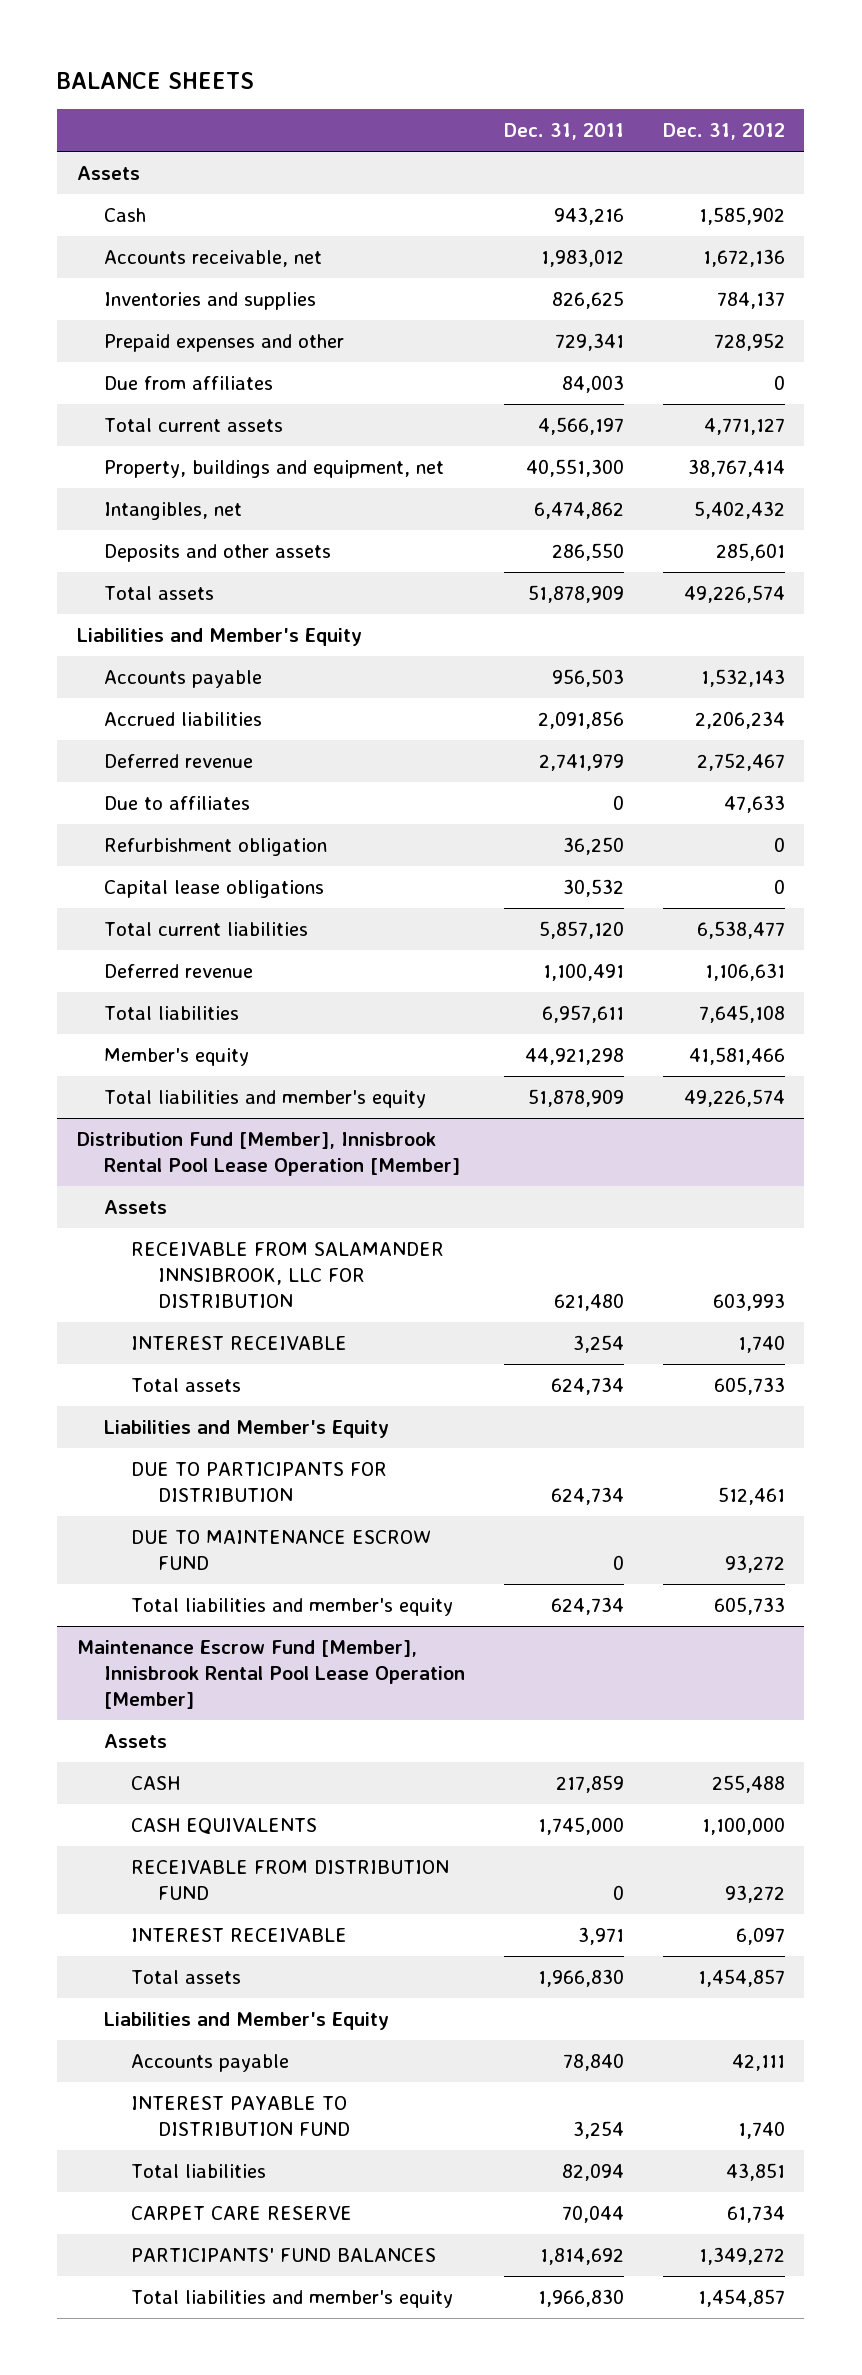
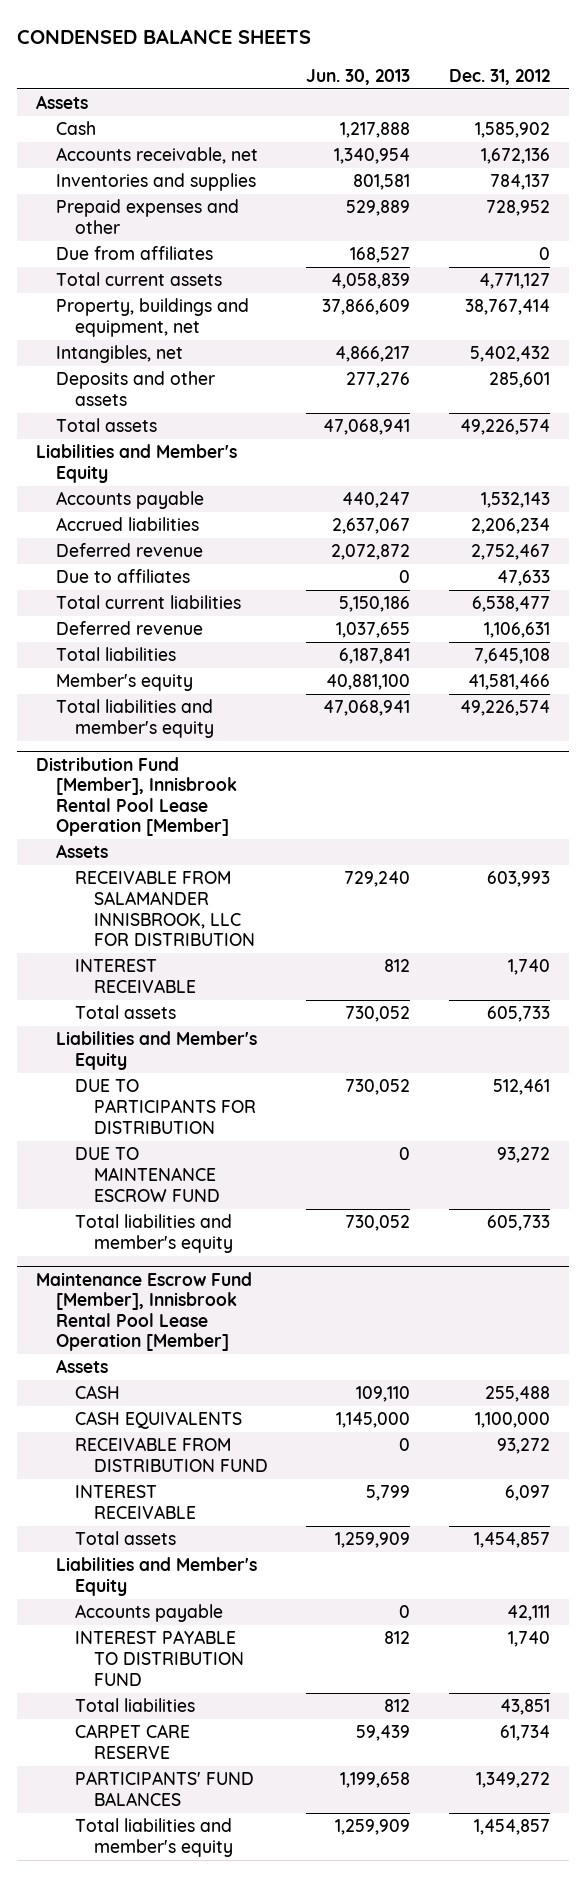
- BALANCE SHEETS
+ CONDENSED BALANCE SHEETS
- | Dec. 31, 2011 | Dec. 31, 2012
+ | Jun. 30, 2013 | Dec. 31, 2012
- Refurbishment obligation | 36,250 | 0
- Capital lease obligations | 30,532 | 0
@ Distribution Fund [Member], Innisbrook Rental Pool Lease Operation [Member]
- RECEIVABLE FROM SALAMANDER INNSIBROOK, LLC FOR DISTRIBUTION | 621,480 | 603,993
+ RECEIVABLE FROM SALAMANDER INNISBROOK, LLC FOR DISTRIBUTION | 729,240 | 603,993

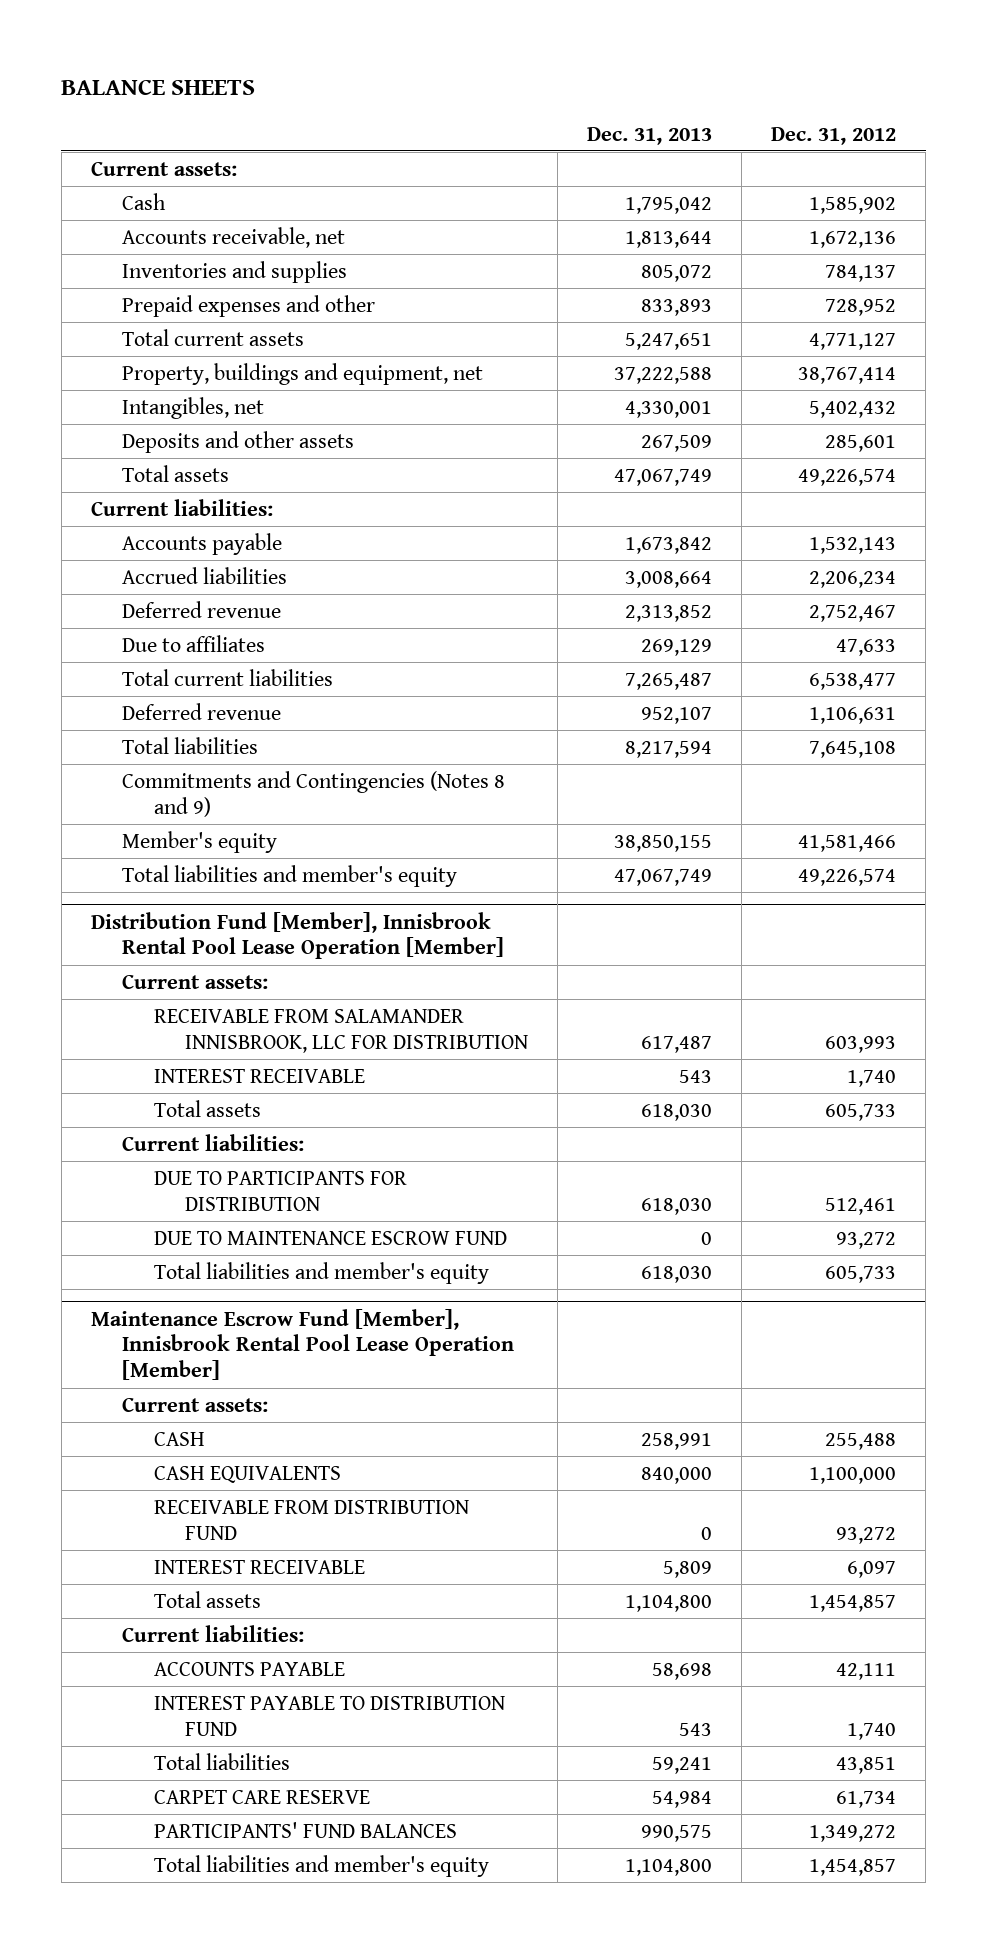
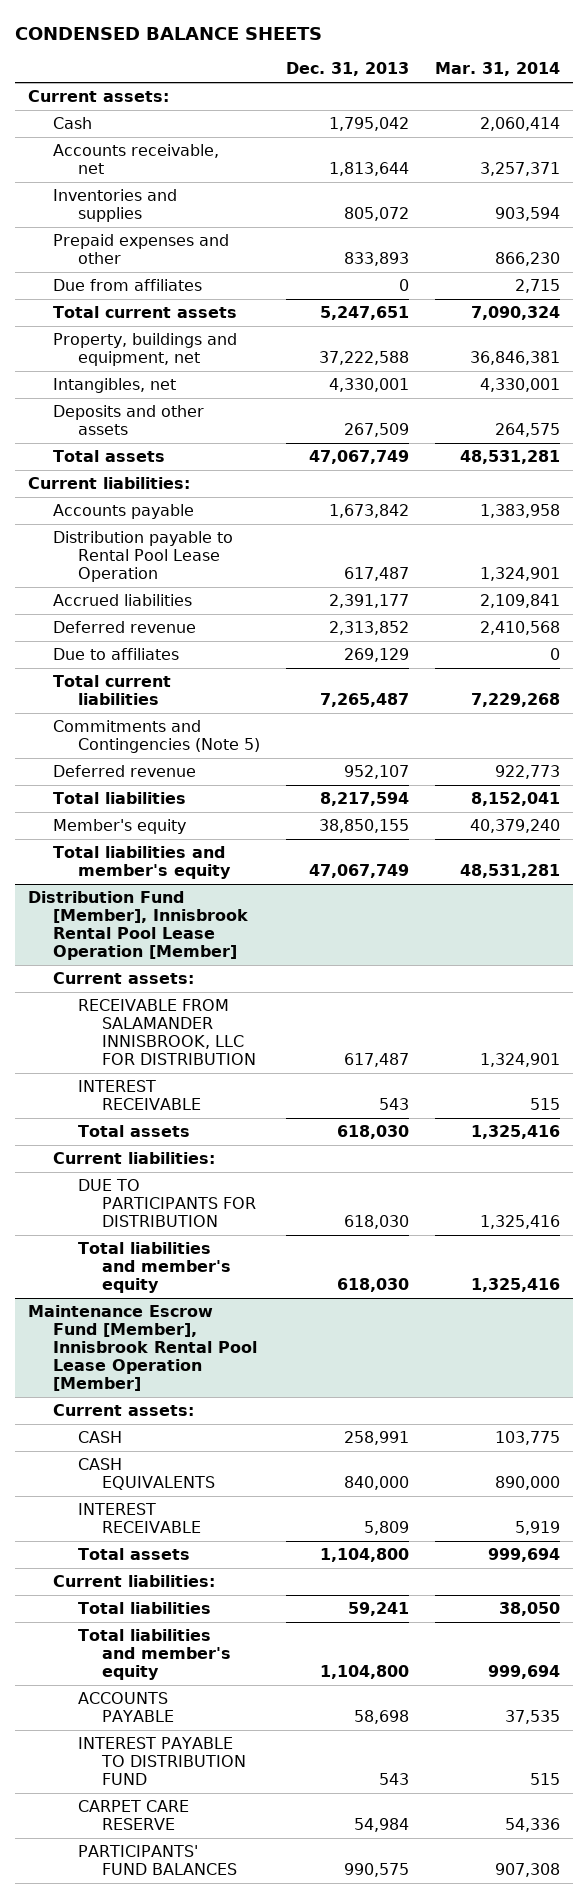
- BALANCE SHEETS
+ CONDENSED BALANCE SHEETS
- | Dec. 31, 2013 | Dec. 31, 2012
+ | Dec. 31, 2013 | Mar. 31, 2014
+ Due from affiliates | 0 | 2,715
- Accrued liabilities | 3,008,664 | 2,206,234
+ Distribution payable to Rental Pool Lease Operation | 617,487 | 1,324,901
+ Accrued liabilities | 2,391,177 | 2,109,841
+ Commitments and Contingencies (Note 5)
- Commitments and Contingencies (Notes 8 and 9)
@ Distribution Fund [Member], Innisbrook Rental Pool Lease Operation [Member]
- DUE TO MAINTENANCE ESCROW FUND | 0 | 93,272
@ Maintenance Escrow Fund [Member], Innisbrook Rental Pool Lease Operation [Member]
- RECEIVABLE FROM DISTRIBUTION FUND | 0 | 93,272
moved up: Total liabilities | 59,241 | 38,050
moved up: Total liabilities and member's equity | 1,104,800 | 999,694

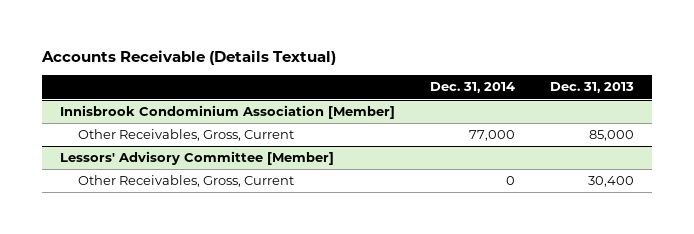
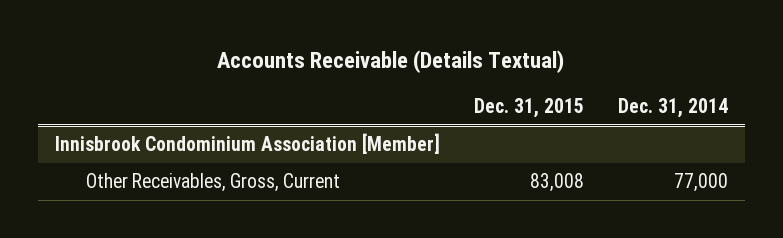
- | Dec. 31, 2014 | Dec. 31, 2013
+ | Dec. 31, 2015 | Dec. 31, 2014
- Lessors' Advisory Committee [Member]
- Other Receivables, Gross, Current | 0 | 30,400

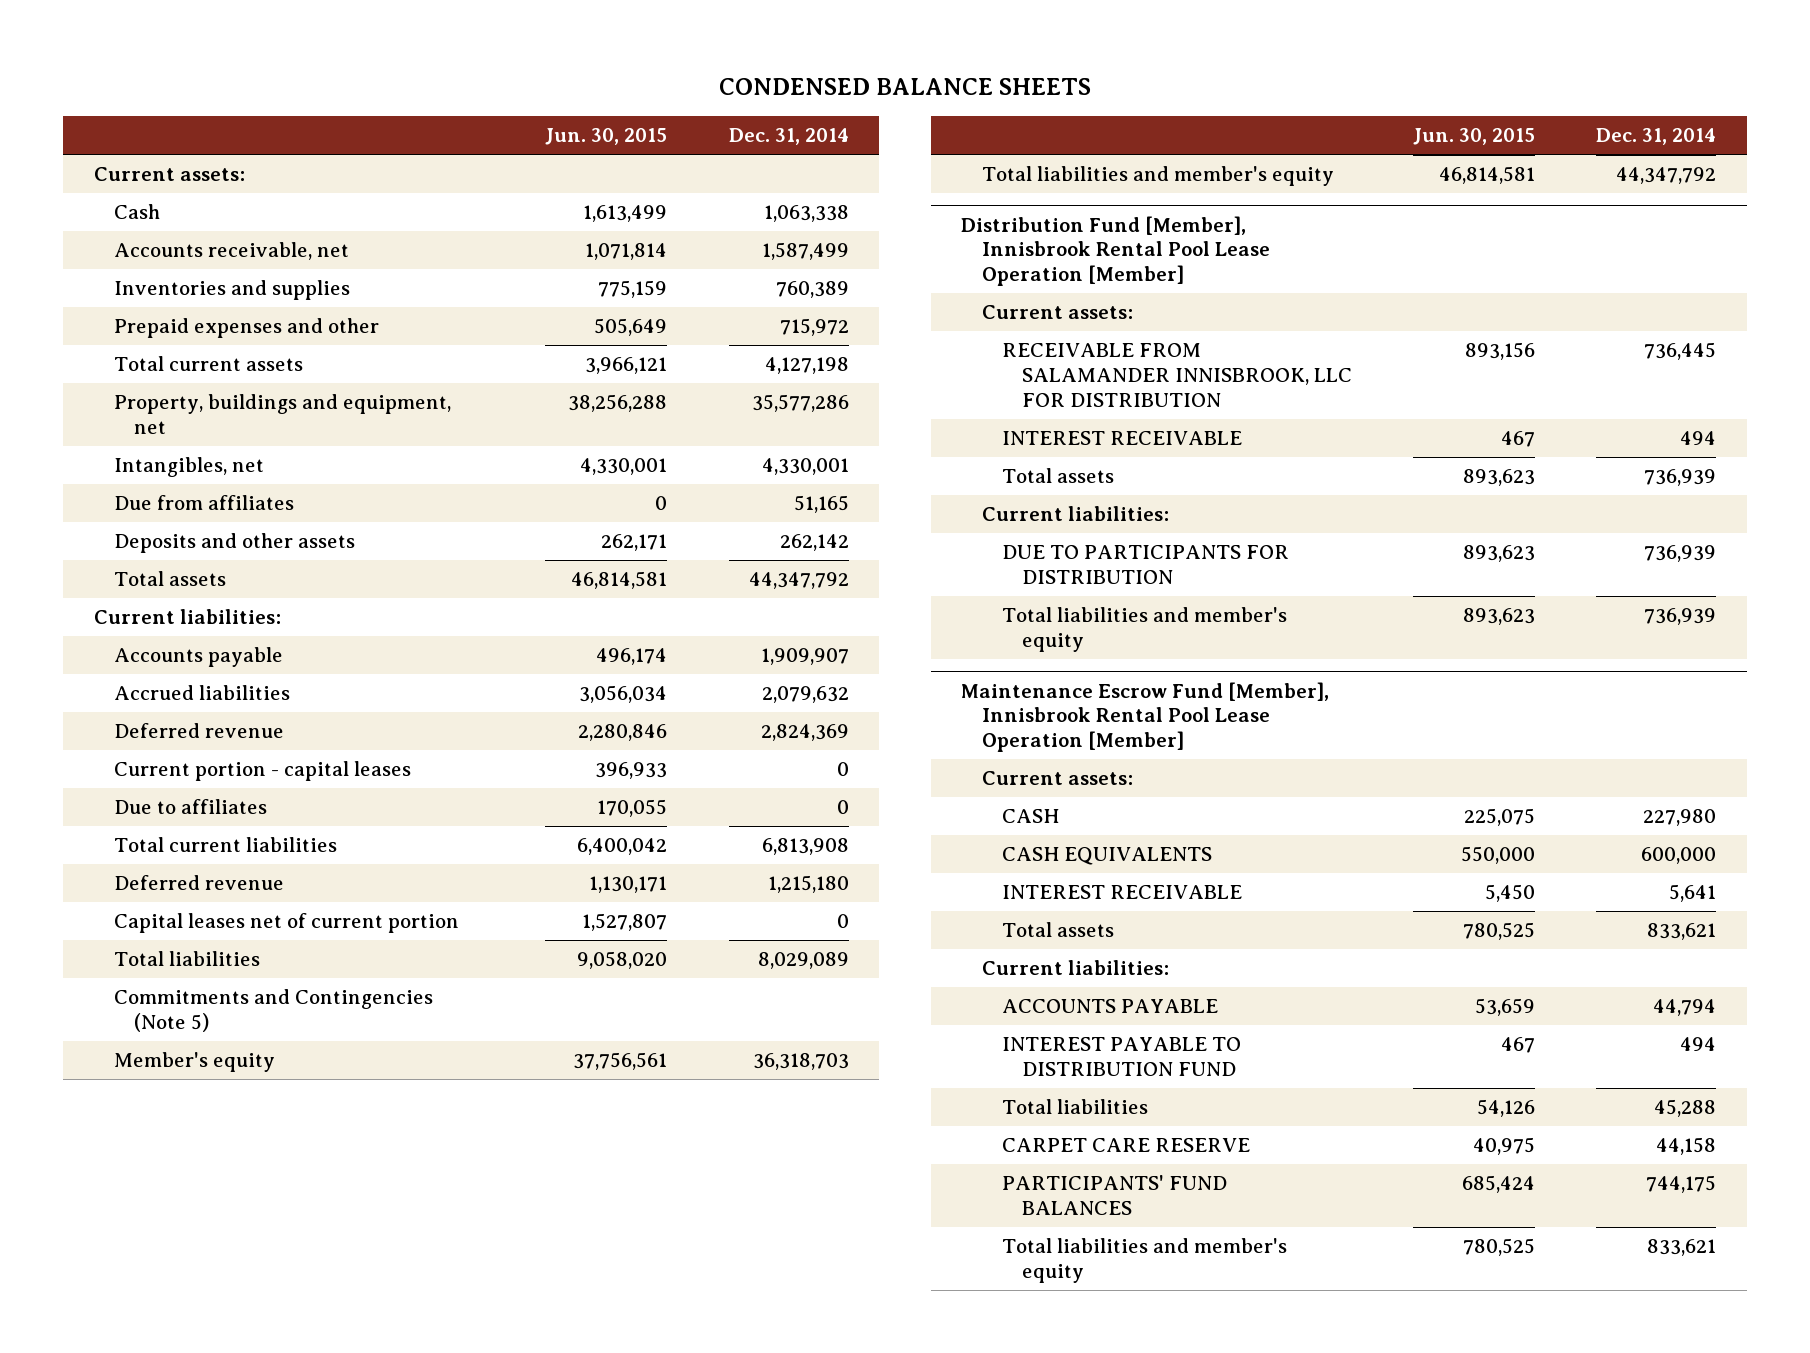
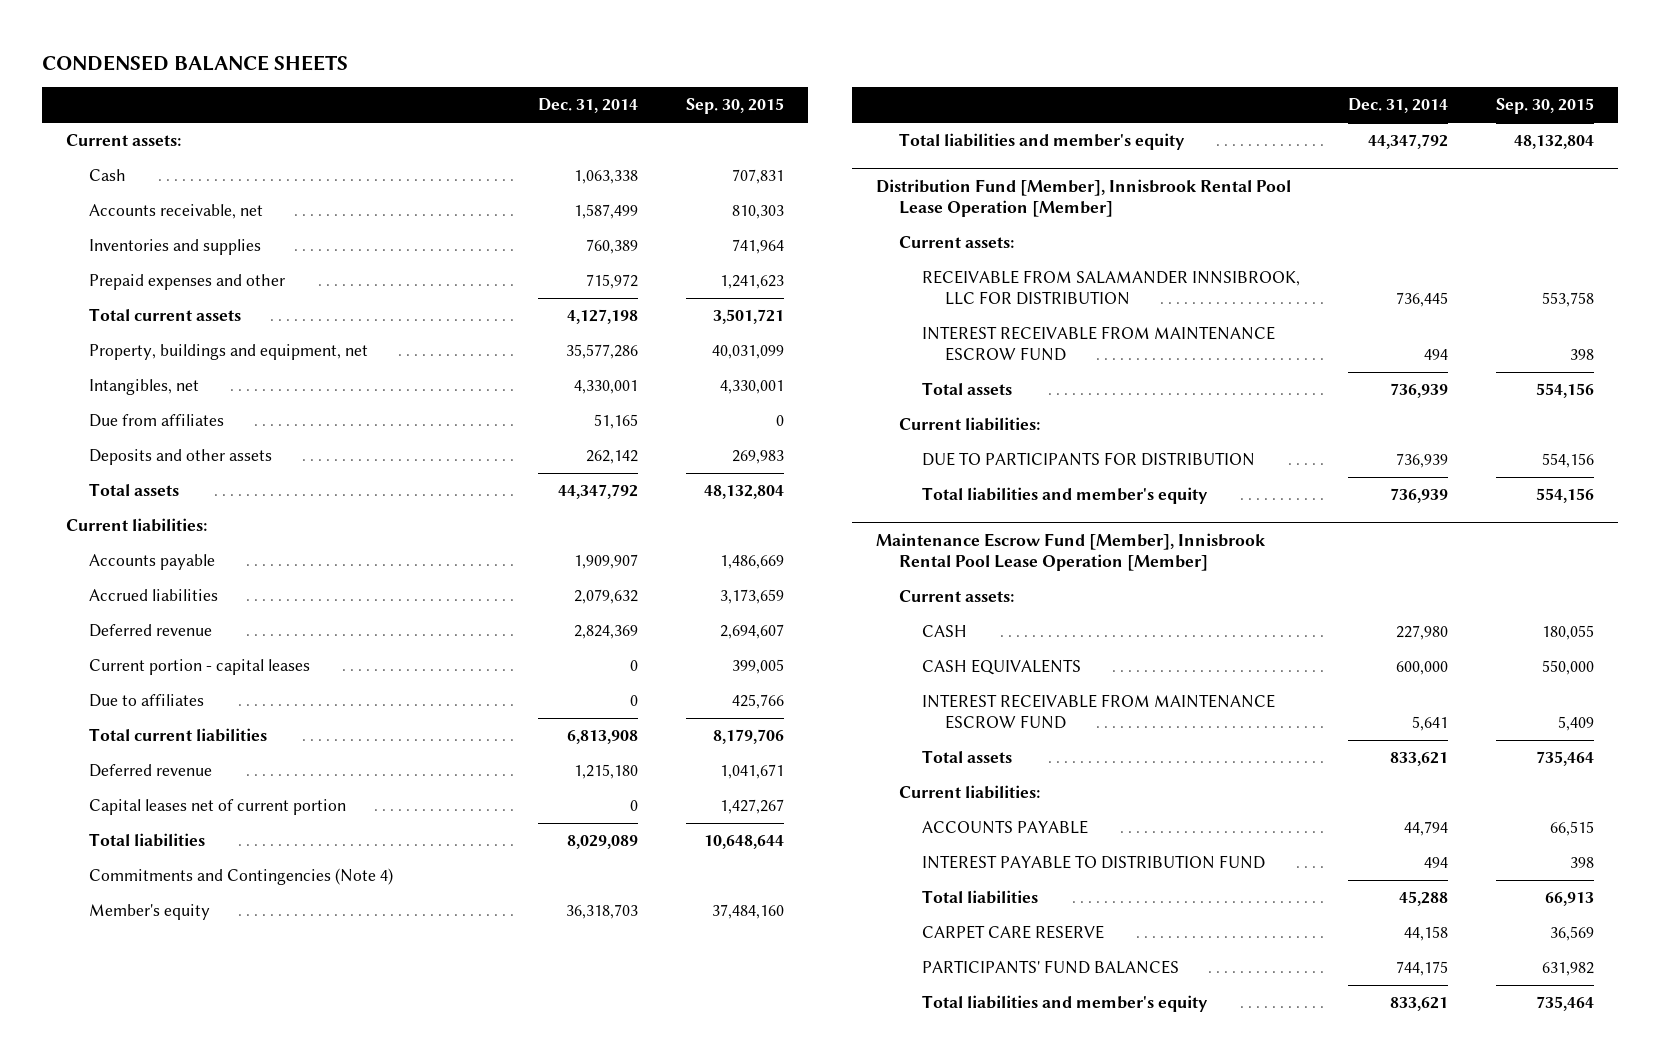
- | Jun. 30, 2015 | Dec. 31, 2014
+ | Dec. 31, 2014 | Sep. 30, 2015
- Commitments and Contingencies (Note 5)
+ Commitments and Contingencies (Note 4)
@ Distribution Fund [Member], Innisbrook Rental Pool Lease Operation [Member]
- RECEIVABLE FROM SALAMANDER INNISBROOK, LLC FOR DISTRIBUTION | 893,156 | 736,445
- INTEREST RECEIVABLE | 467 | 494
+ RECEIVABLE FROM SALAMANDER INNSIBROOK, LLC FOR DISTRIBUTION | 736,445 | 553,758
+ INTEREST RECEIVABLE FROM MAINTENANCE ESCROW FUND | 494 | 398
@ Maintenance Escrow Fund [Member], Innisbrook Rental Pool Lease Operation [Member]
- INTEREST RECEIVABLE | 5,450 | 5,641
+ INTEREST RECEIVABLE FROM MAINTENANCE ESCROW FUND | 5,641 | 5,409

